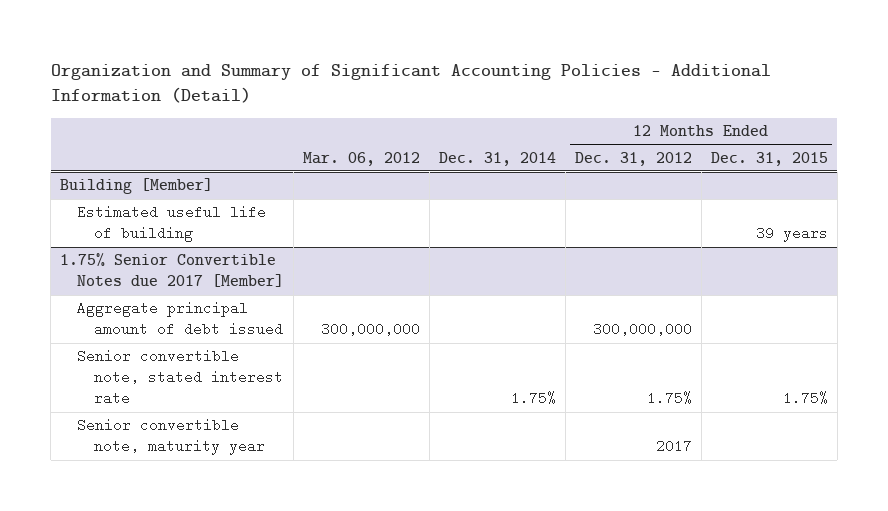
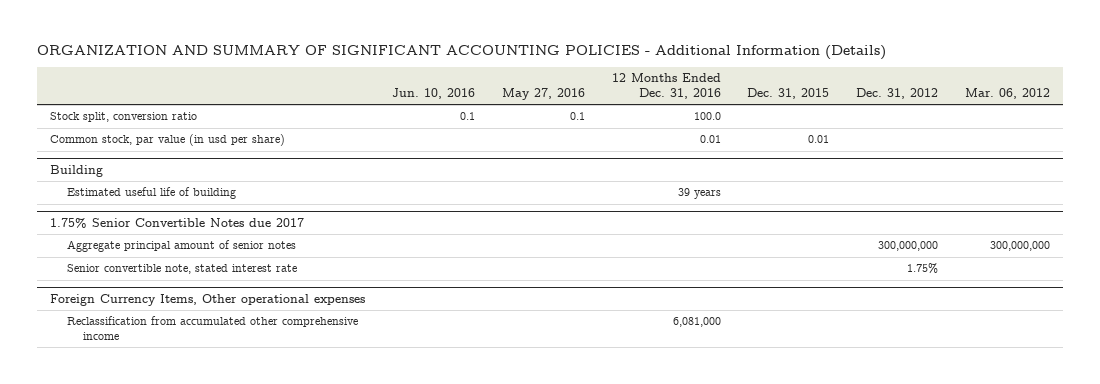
- Organization and Summary of Significant Accounting Policies - Additional Information (Detail)
+ ORGANIZATION AND SUMMARY OF SIGNIFICANT ACCOUNTING POLICIES - Additional Information (Details)
- | Mar. 06, 2012 | Dec. 31, 2014 | 12 Months Ended Dec. 31, 2012 | 12 Months Ended Dec. 31, 2015
+ | Jun. 10, 2016 | May 27, 2016 | 12 Months Ended Dec. 31, 2016 | Dec. 31, 2015 | Dec. 31, 2012 | Mar. 06, 2012
- Building [Member]
+ Stock split, conversion ratio | 0.1 | 0.1 | 100.0 | | |
+ Common stock, par value (in usd per share) | | | 0.01 | 0.01 | |
+ Building
- 1.75% Senior Convertible Notes due 2017 [Member]
- Aggregate principal amount of debt issued | 300,000,000 | | 300,000,000 |
+ 1.75% Senior Convertible Notes due 2017
+ Aggregate principal amount of senior notes | | | | | 300,000,000 | 300,000,000
- Senior convertible note, maturity year | | | 2017 |
+ Foreign Currency Items, Other operational expenses
+ Reclassification from accumulated other comprehensive income | | | 6,081,000 | | |

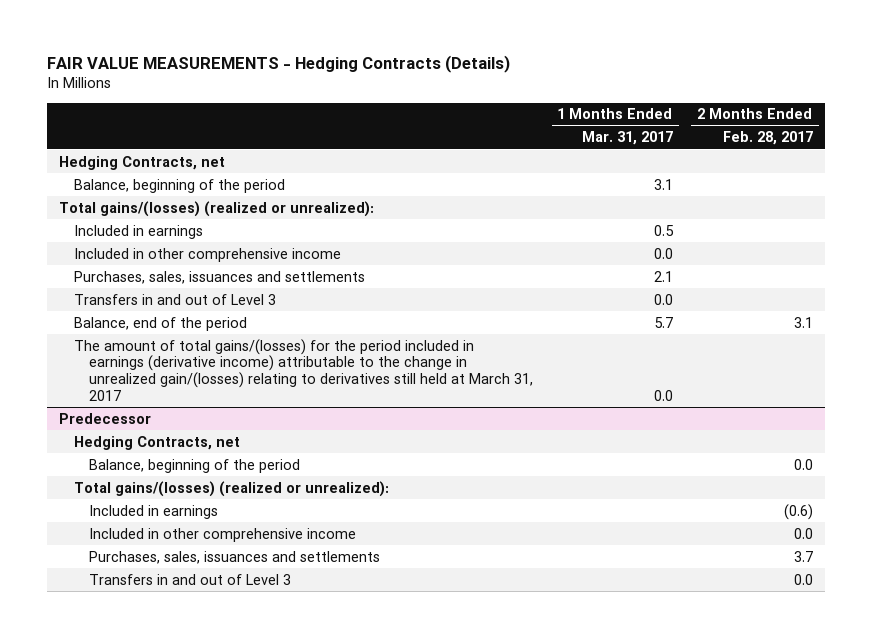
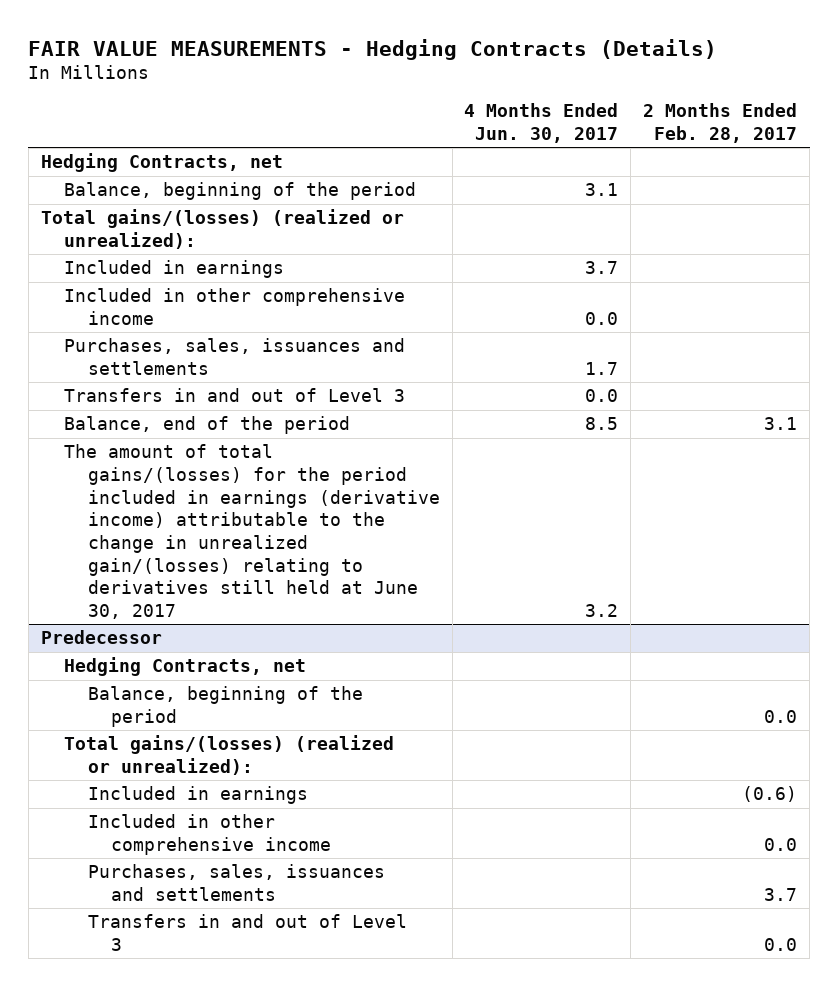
- | 1 Months Ended Mar. 31, 2017 | 2 Months Ended Feb. 28, 2017
+ | 4 Months Ended Jun. 30, 2017 | 2 Months Ended Feb. 28, 2017
- The amount of total gains/(losses) for the period included in earnings (derivative income) attributable to the change in unrealized gain/(losses) relating to derivatives still held at March 31, 2017 | 0.0 |
+ The amount of total gains/(losses) for the period included in earnings (derivative income) attributable to the change in unrealized gain/(losses) relating to derivatives still held at June 30, 2017 | 3.2 |

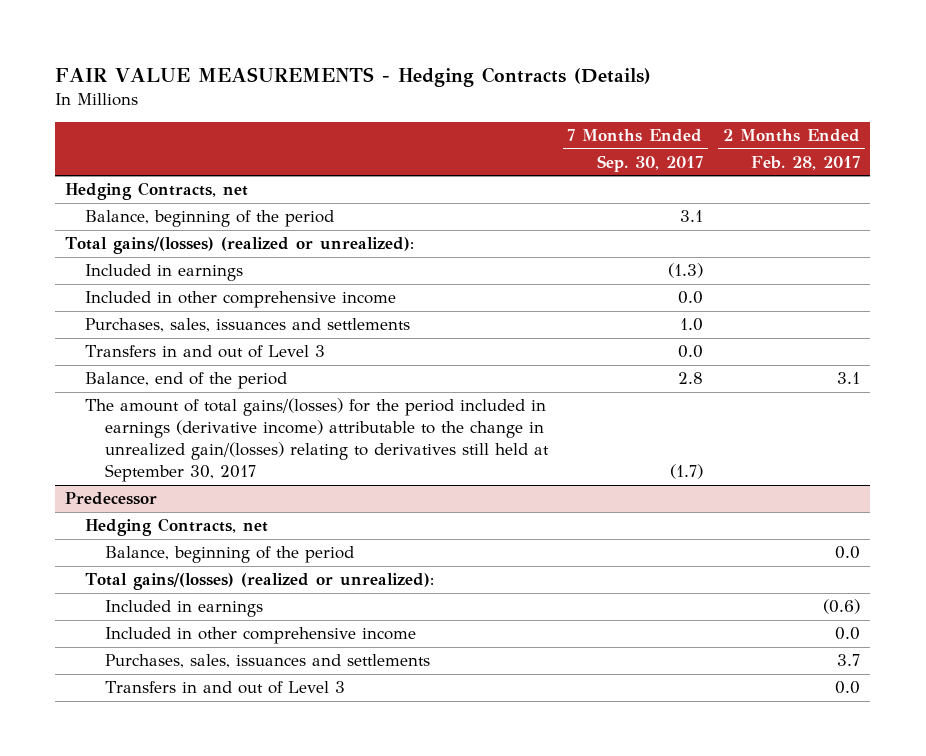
- | 4 Months Ended Jun. 30, 2017 | 2 Months Ended Feb. 28, 2017
+ | 7 Months Ended Sep. 30, 2017 | 2 Months Ended Feb. 28, 2017
- The amount of total gains/(losses) for the period included in earnings (derivative income) attributable to the change in unrealized gain/(losses) relating to derivatives still held at June 30, 2017 | 3.2 |
+ The amount of total gains/(losses) for the period included in earnings (derivative income) attributable to the change in unrealized gain/(losses) relating to derivatives still held at September 30, 2017 | (1.7) |

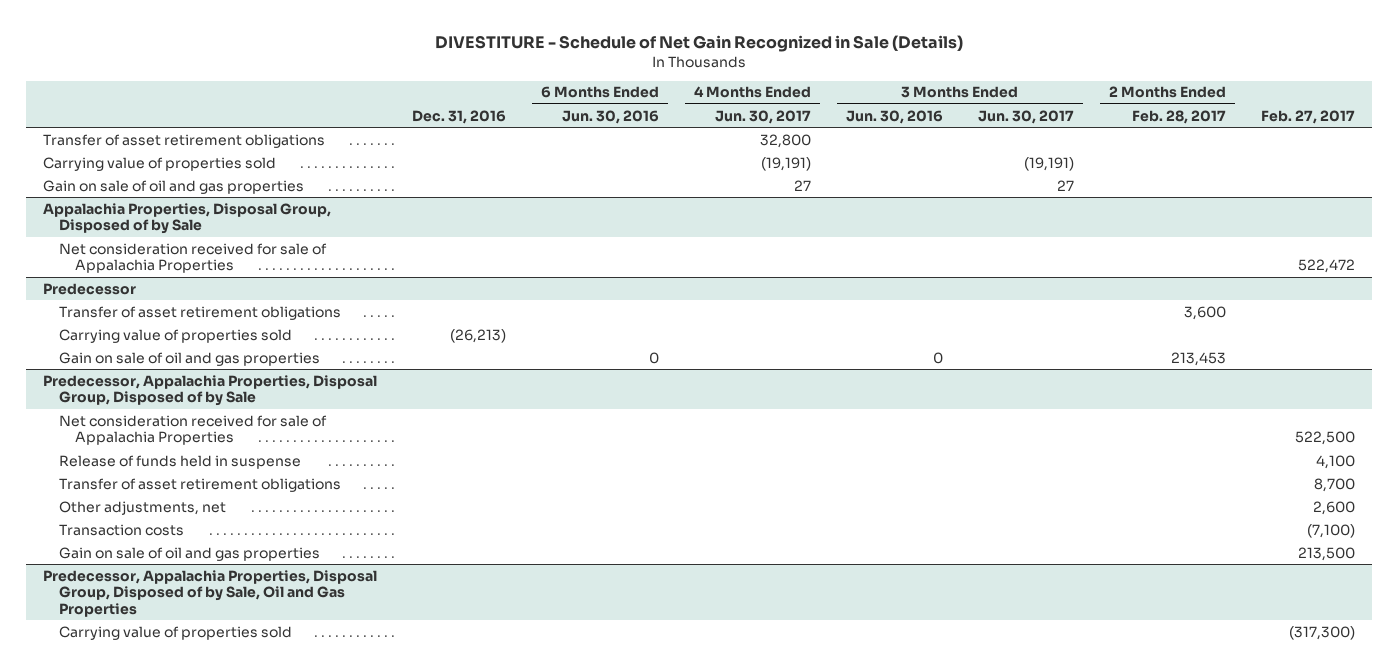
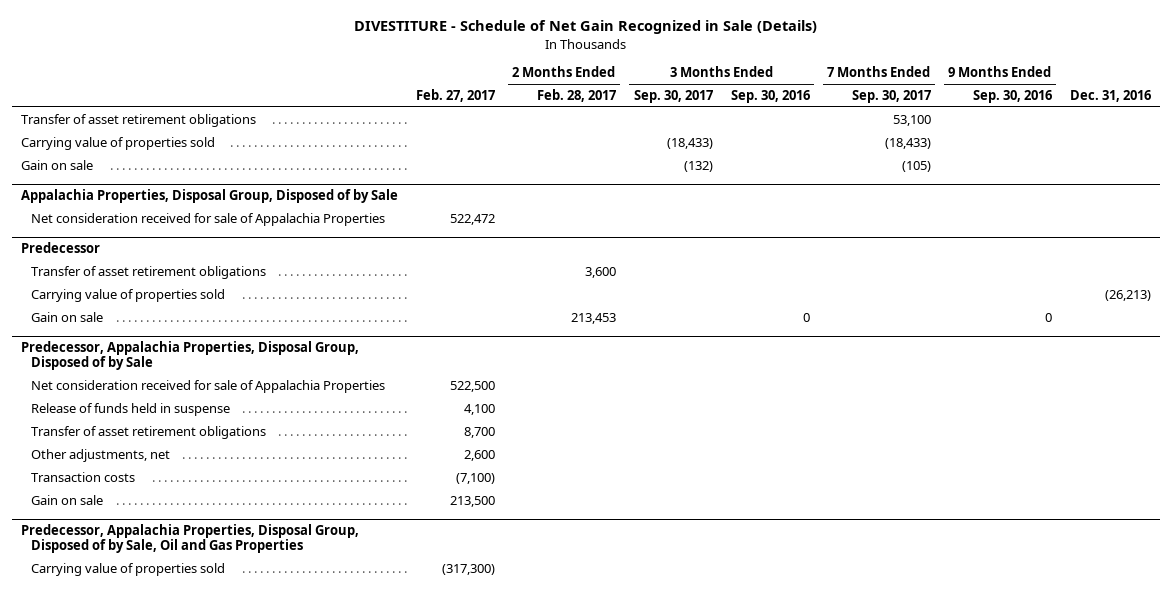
- | Dec. 31, 2016 | 6 Months Ended Jun. 30, 2016 | 4 Months Ended Jun. 30, 2017 | 3 Months Ended Jun. 30, 2016 | 3 Months Ended Jun. 30, 2017 | 2 Months Ended Feb. 28, 2017 | Feb. 27, 2017
+ | Feb. 27, 2017 | 2 Months Ended Feb. 28, 2017 | 3 Months Ended Sep. 30, 2017 | 3 Months Ended Sep. 30, 2016 | 7 Months Ended Sep. 30, 2017 | 9 Months Ended Sep. 30, 2016 | Dec. 31, 2016
- Gain on sale of oil and gas properties | | | 27 | | 27 | |
+ Gain on sale | | | (132) | | (105) | |
@ Predecessor
- Gain on sale of oil and gas properties | | 0 | | 0 | | 213,453 |
+ Gain on sale | | 213,453 | | 0 | | 0 |
@ Predecessor, Appalachia Properties, Disposal Group, Disposed of by Sale
- Gain on sale of oil and gas properties | | | | | | | 213,500
+ Gain on sale | 213,500 | | | | | |

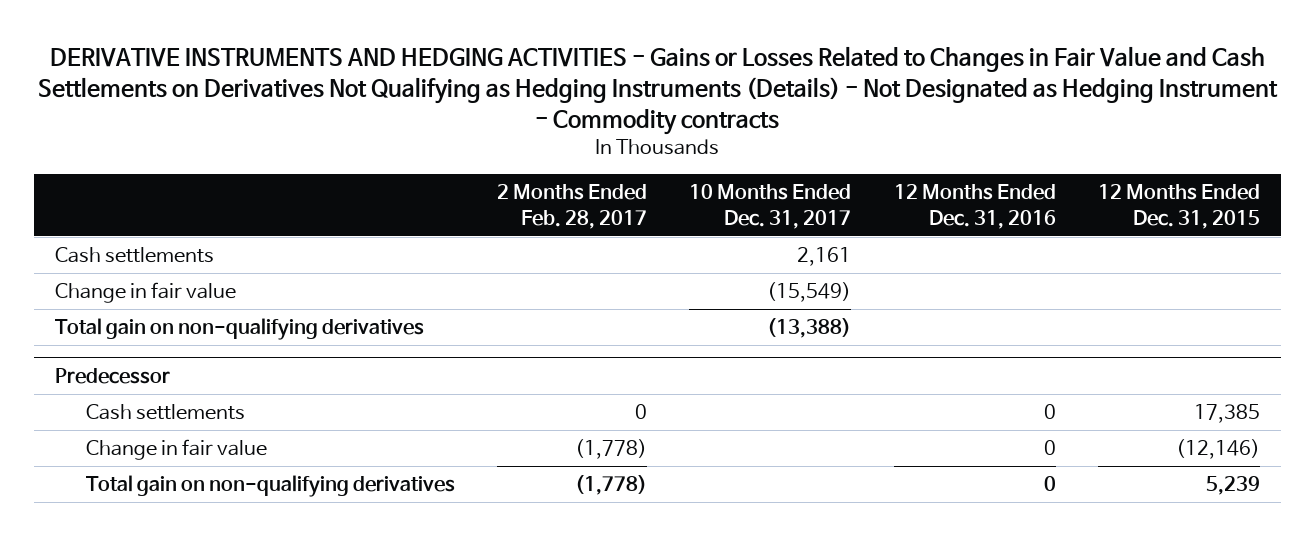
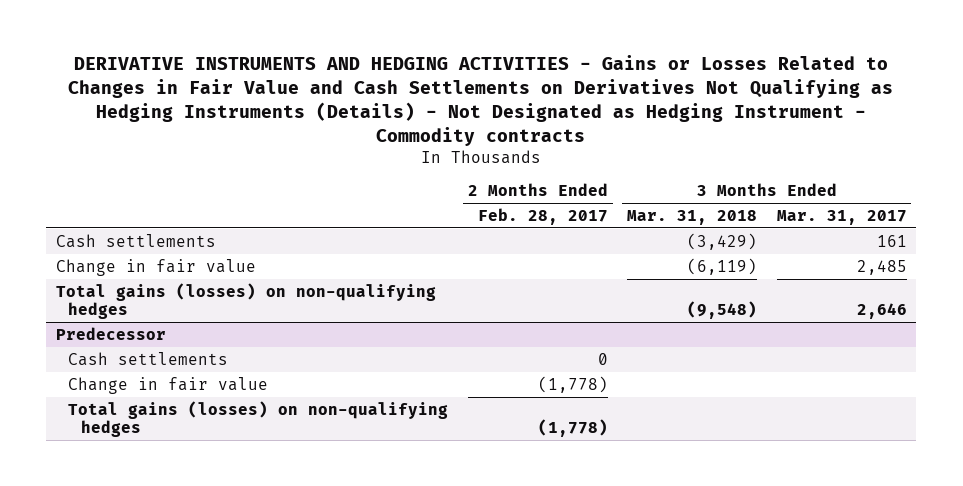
- | 2 Months Ended Feb. 28, 2017 | 10 Months Ended Dec. 31, 2017 | 12 Months Ended Dec. 31, 2016 | 12 Months Ended Dec. 31, 2015
+ | 2 Months Ended Feb. 28, 2017 | 3 Months Ended Mar. 31, 2018 | 3 Months Ended Mar. 31, 2017
- Total gain on non-qualifying derivatives | | (13,388) | |
+ Total gains (losses) on non-qualifying hedges | | (9,548) | 2,646
@ Predecessor
- Total gain on non-qualifying derivatives | (1,778) | | 0 | 5,239
+ Total gains (losses) on non-qualifying hedges | (1,778) | |

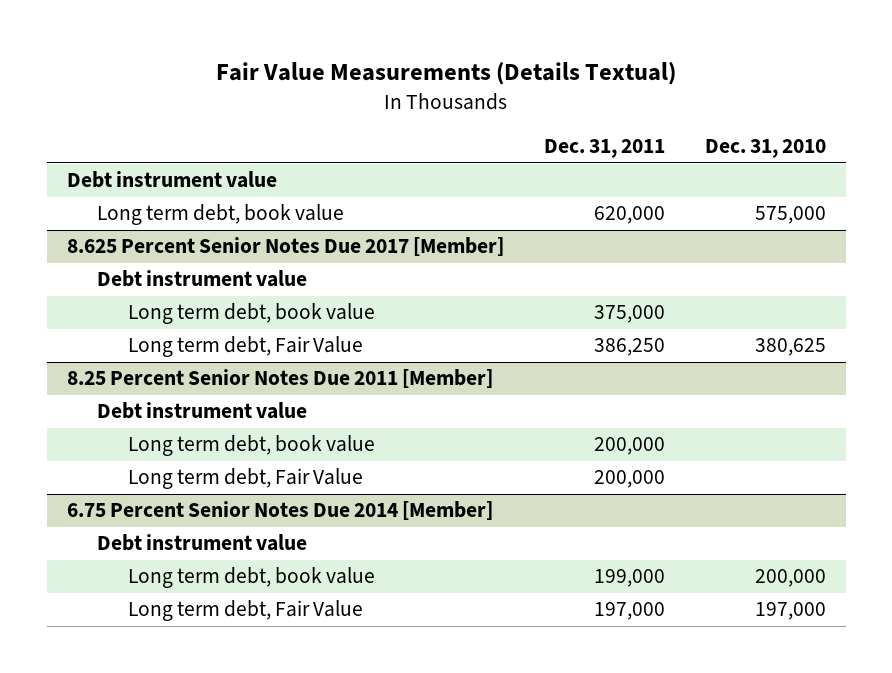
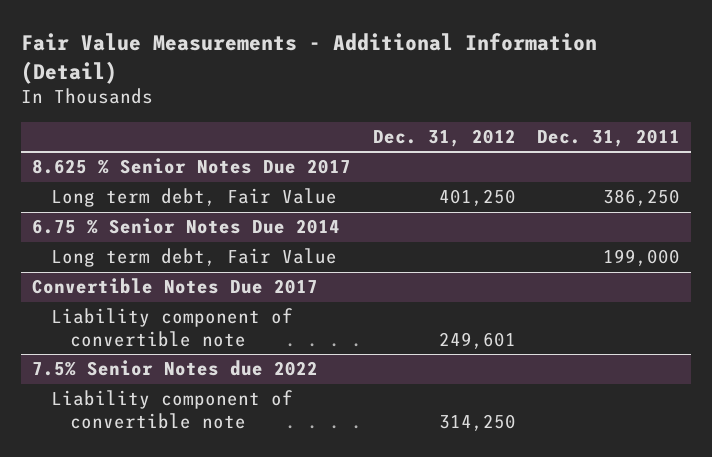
- Fair Value Measurements (Details Textual)
+ Fair Value Measurements - Additional Information (Detail)
- | Dec. 31, 2011 | Dec. 31, 2010
+ | Dec. 31, 2012 | Dec. 31, 2011
- Debt instrument value
- Long term debt, book value | 620,000 | 575,000
- 8.625 Percent Senior Notes Due 2017 [Member]
- Debt instrument value
- Long term debt, book value | 375,000 |
+ 8.625 % Senior Notes Due 2017
- 8.25 Percent Senior Notes Due 2011 [Member]
- Debt instrument value
- Long term debt, book value | 200,000 |
- Long term debt, Fair Value | 200,000 |
- 6.75 Percent Senior Notes Due 2014 [Member]
- Debt instrument value
- Long term debt, book value | 199,000 | 200,000
- Long term debt, Fair Value | 197,000 | 197,000
+ 6.75 % Senior Notes Due 2014
+ Long term debt, Fair Value | | 199,000
+ Convertible Notes Due 2017
+ Liability component of convertible note | 249,601 |
+ 7.5% Senior Notes due 2022
+ Liability component of convertible note | 314,250 |

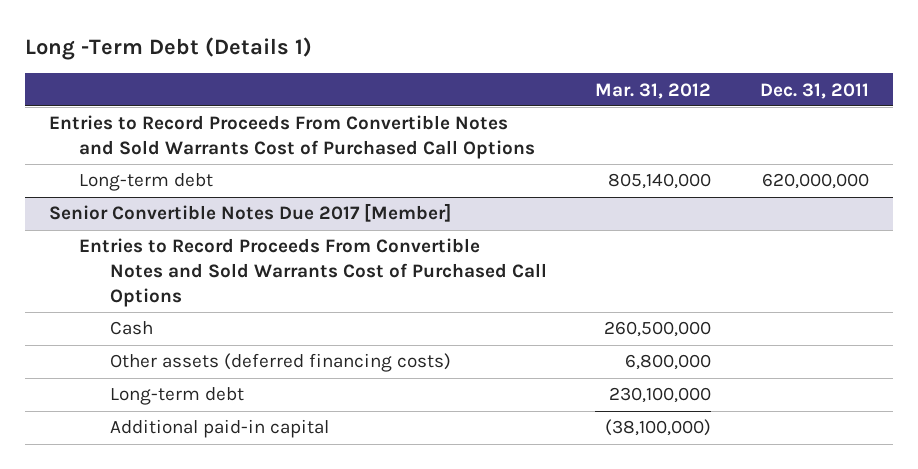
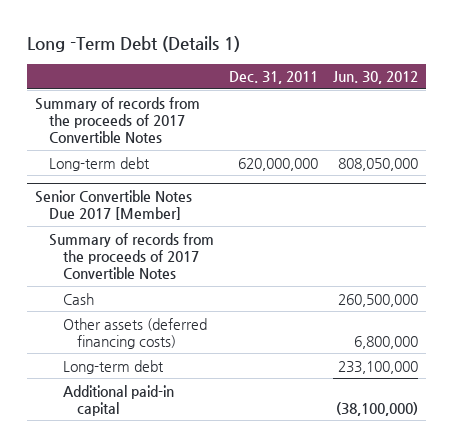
- | Mar. 31, 2012 | Dec. 31, 2011
+ | Dec. 31, 2011 | Jun. 30, 2012
- Entries to Record Proceeds From Convertible Notes and Sold Warrants Cost of Purchased Call Options
+ Summary of records from the proceeds of 2017 Convertible Notes
@ Senior Convertible Notes Due 2017 [Member]
- Entries to Record Proceeds From Convertible Notes and Sold Warrants Cost of Purchased Call Options
+ Summary of records from the proceeds of 2017 Convertible Notes

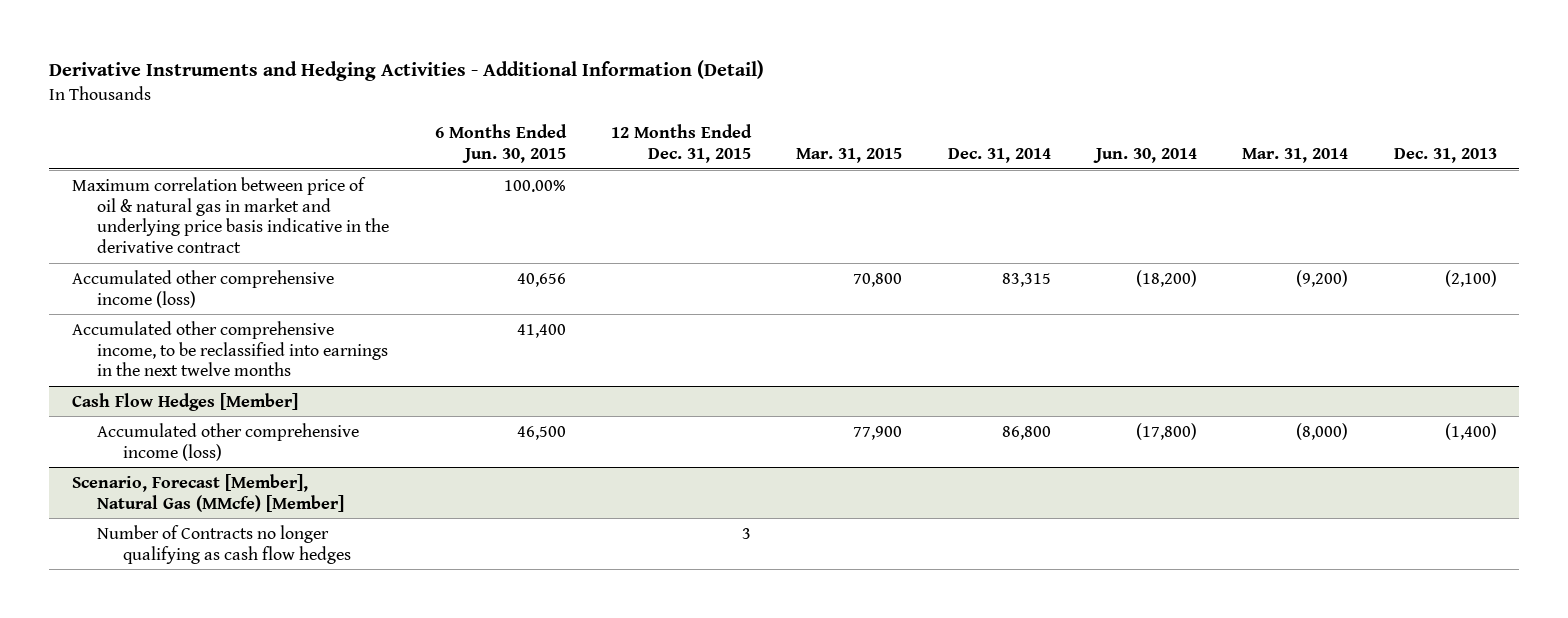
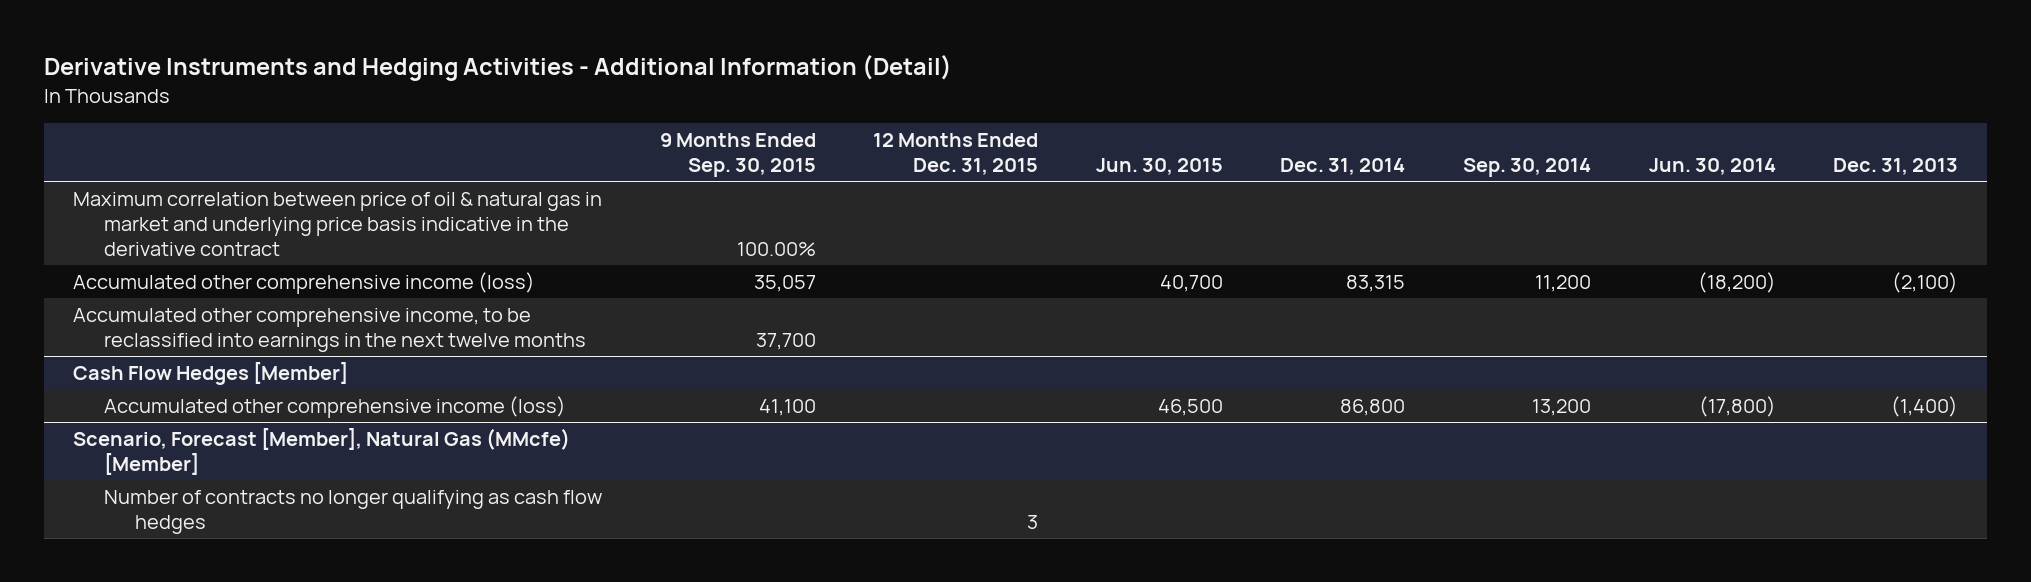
- | 6 Months Ended Jun. 30, 2015 | 12 Months Ended Dec. 31, 2015 | Mar. 31, 2015 | Dec. 31, 2014 | Jun. 30, 2014 | Mar. 31, 2014 | Dec. 31, 2013
+ | 9 Months Ended Sep. 30, 2015 | 12 Months Ended Dec. 31, 2015 | Jun. 30, 2015 | Dec. 31, 2014 | Sep. 30, 2014 | Jun. 30, 2014 | Dec. 31, 2013
@ Scenario, Forecast [Member], Natural Gas (MMcfe) [Member]
- Number of Contracts no longer qualifying as cash flow hedges | | 3 | | | | |
+ Number of contracts no longer qualifying as cash flow hedges | | 3 | | | | |

